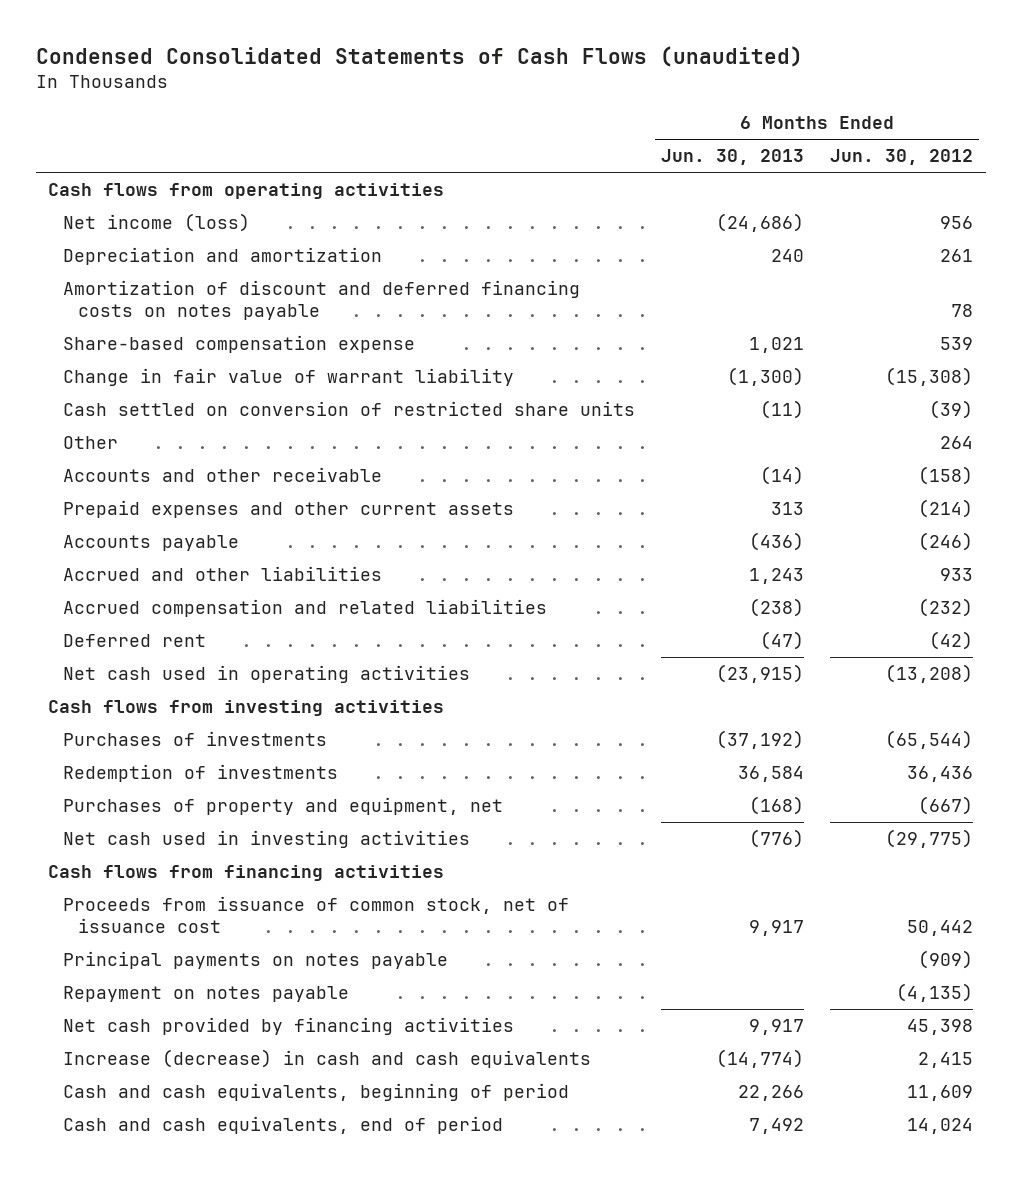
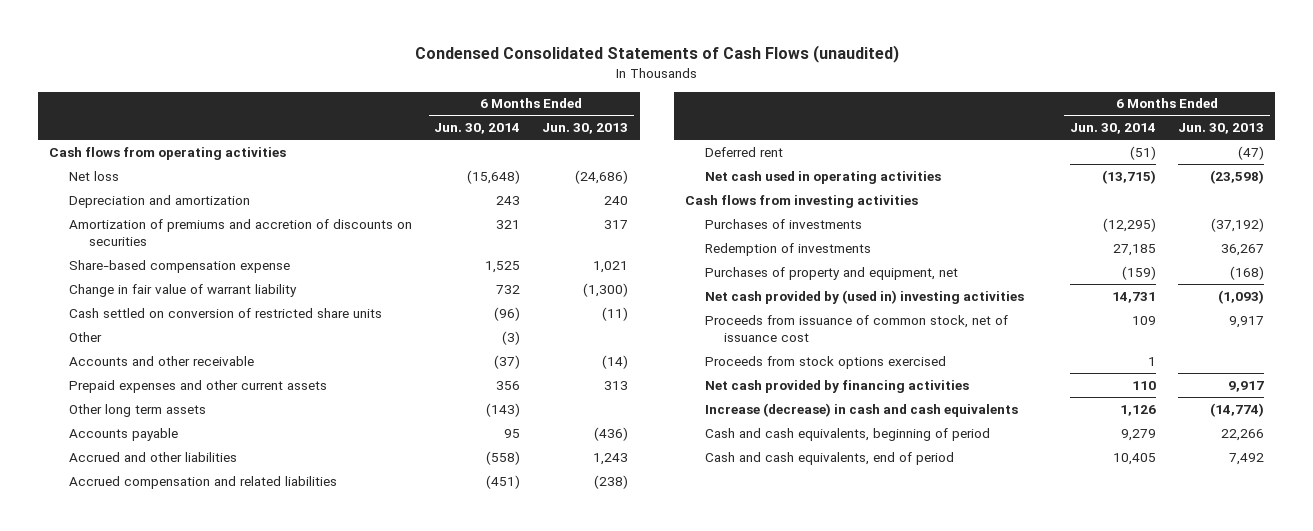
- | 6 Months Ended Jun. 30, 2013 | 6 Months Ended Jun. 30, 2012
+ | 6 Months Ended Jun. 30, 2014 | 6 Months Ended Jun. 30, 2013
- Net income (loss) | (24,686) | 956
+ Net loss | (15,648) | (24,686)
- Amortization of discount and deferred financing costs on notes payable | | 78
+ Amortization of premiums and accretion of discounts on securities | 321 | 317
+ Other long term assets | (143) |
- Net cash used in operating activities | (23,915) | (13,208)
+ Net cash used in operating activities | (13,715) | (23,598)
- Redemption of investments | 36,584 | 36,436
+ Redemption of investments | 27,185 | 36,267
- Net cash used in investing activities | (776) | (29,775)
- Cash flows from financing activities
+ Net cash provided by (used in) investing activities | 14,731 | (1,093)
- Principal payments on notes payable | | (909)
- Repayment on notes payable | | (4,135)
+ Proceeds from stock options exercised | 1 |

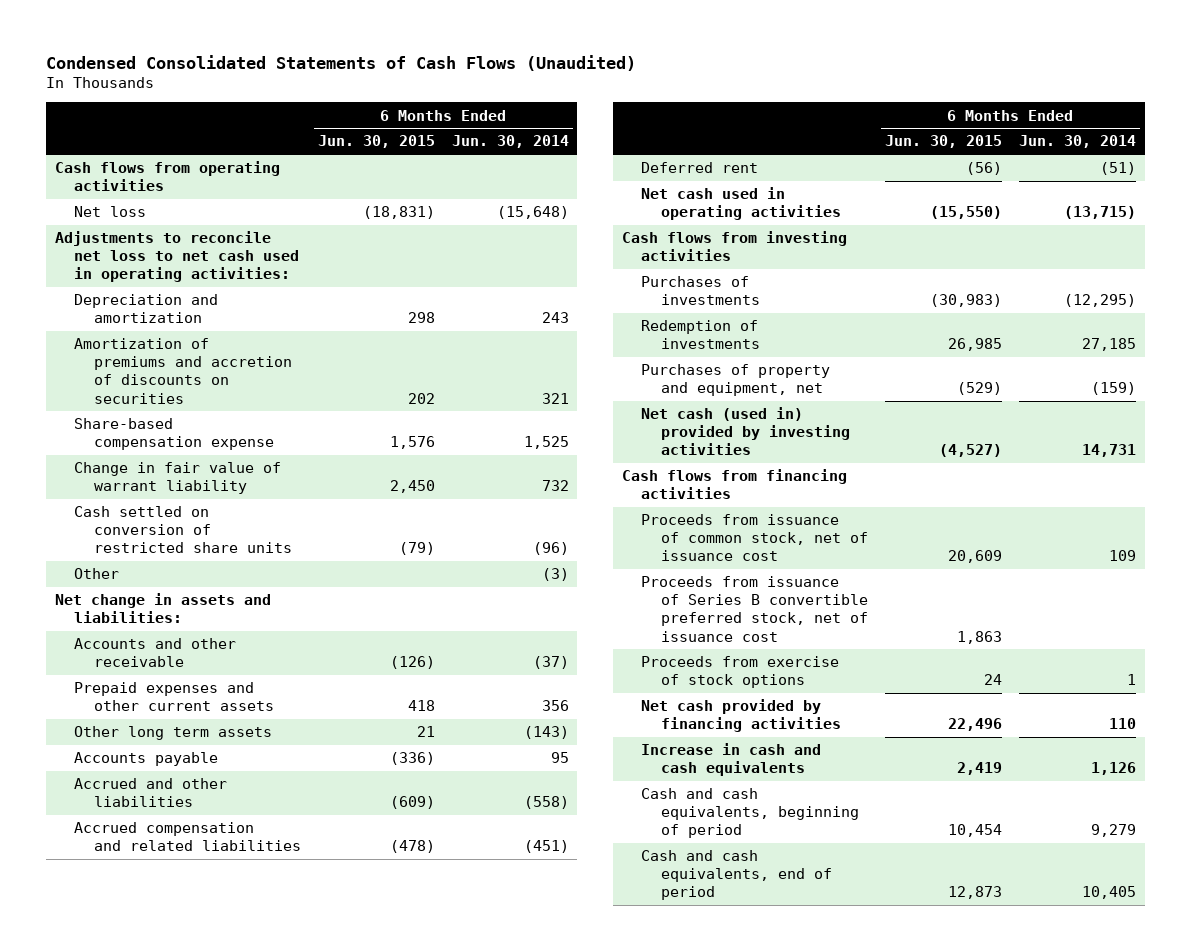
- Condensed Consolidated Statements of Cash Flows (unaudited)
+ Condensed Consolidated Statements of Cash Flows (Unaudited)
- | 6 Months Ended Jun. 30, 2014 | 6 Months Ended Jun. 30, 2013
+ | 6 Months Ended Jun. 30, 2015 | 6 Months Ended Jun. 30, 2014
+ Adjustments to reconcile net loss to net cash used in operating activities:
+ Net change in assets and liabilities:
- Net cash provided by (used in) investing activities | 14,731 | (1,093)
+ Net cash (used in) provided by investing activities | (4,527) | 14,731
+ Cash flows from financing activities
- Proceeds from stock options exercised | 1 |
+ Proceeds from issuance of Series B convertible preferred stock, net of issuance cost | 1,863 |
+ Proceeds from exercise of stock options | 24 | 1
- Increase (decrease) in cash and cash equivalents | 1,126 | (14,774)
+ Increase in cash and cash equivalents | 2,419 | 1,126

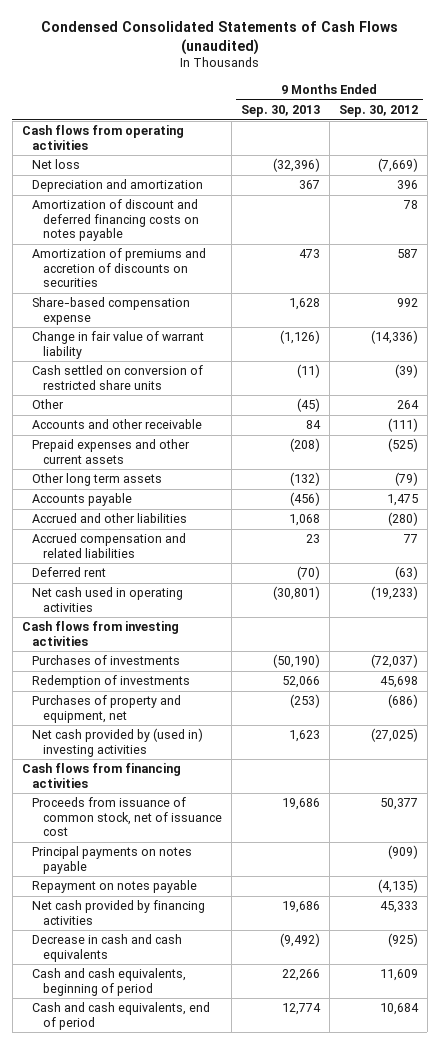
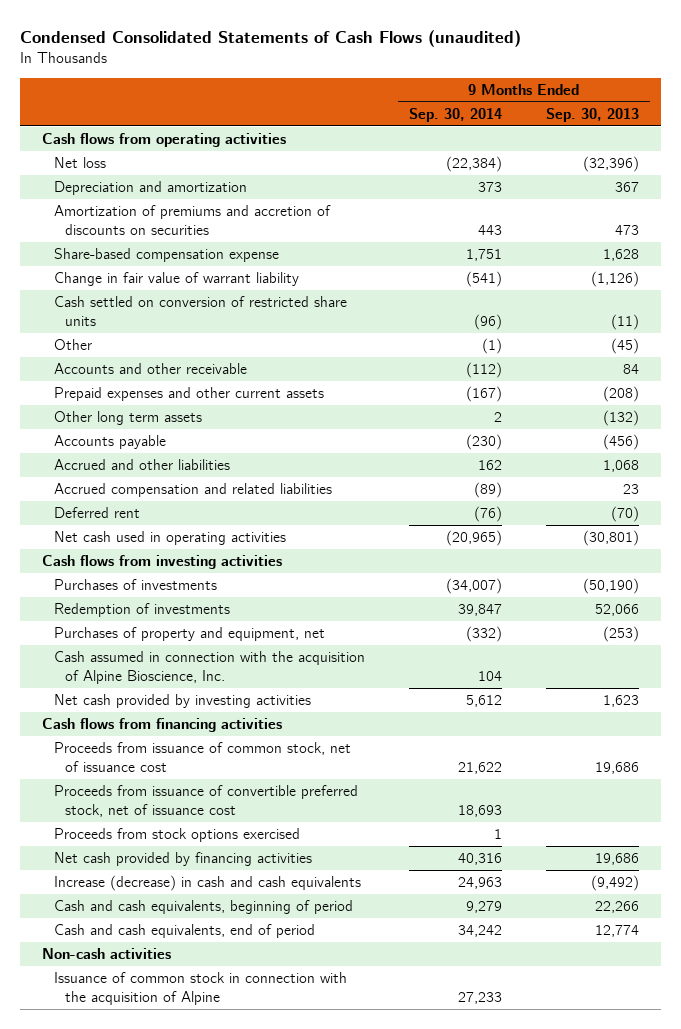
- | 9 Months Ended Sep. 30, 2013 | 9 Months Ended Sep. 30, 2012
+ | 9 Months Ended Sep. 30, 2014 | 9 Months Ended Sep. 30, 2013
- Amortization of discount and deferred financing costs on notes payable | | 78
- Net cash provided by (used in) investing activities | 1,623 | (27,025)
+ Cash assumed in connection with the acquisition of Alpine Bioscience, Inc. | 104 |
+ Net cash provided by investing activities | 5,612 | 1,623
- Principal payments on notes payable | | (909)
- Repayment on notes payable | | (4,135)
+ Proceeds from issuance of convertible preferred stock, net of issuance cost | 18,693 |
+ Proceeds from stock options exercised | 1 |
- Decrease in cash and cash equivalents | (9,492) | (925)
+ Increase (decrease) in cash and cash equivalents | 24,963 | (9,492)
+ Non-cash activities
+ Issuance of common stock in connection with the acquisition of Alpine | 27,233 |

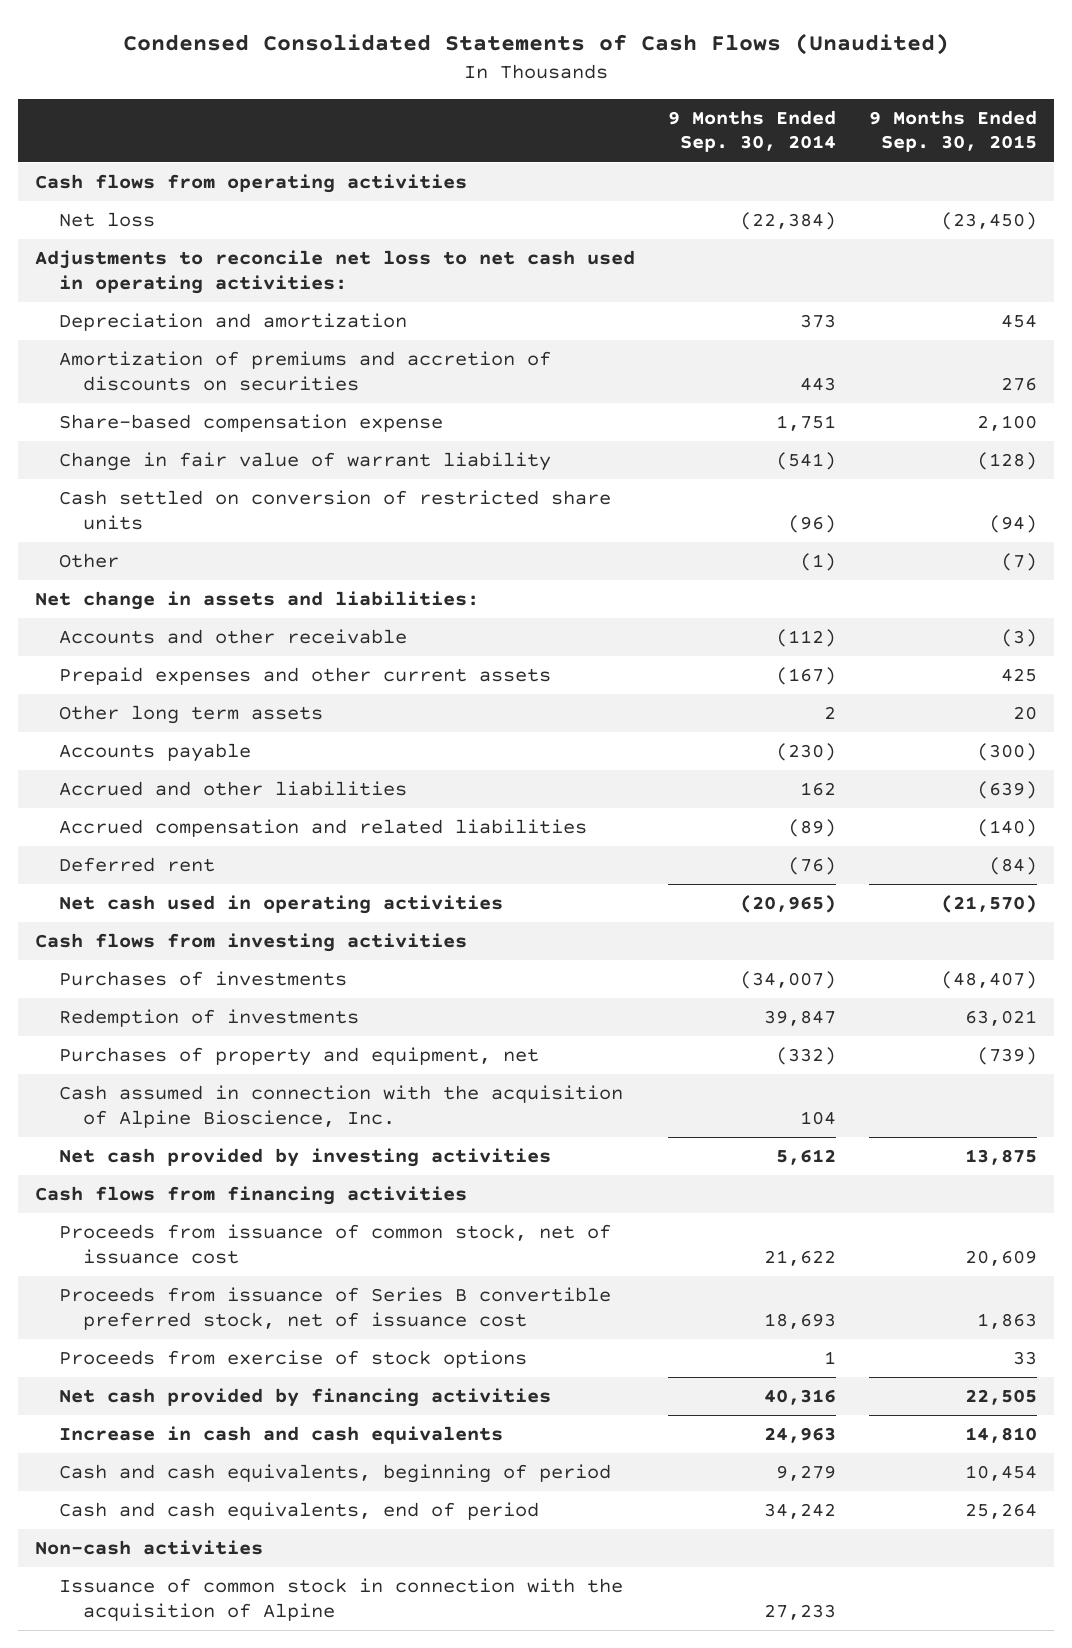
- Condensed Consolidated Statements of Cash Flows (unaudited)
+ Condensed Consolidated Statements of Cash Flows (Unaudited)
- | 9 Months Ended Sep. 30, 2014 | 9 Months Ended Sep. 30, 2013
+ | 9 Months Ended Sep. 30, 2014 | 9 Months Ended Sep. 30, 2015
+ Adjustments to reconcile net loss to net cash used in operating activities:
+ Net change in assets and liabilities:
- Proceeds from issuance of convertible preferred stock, net of issuance cost | 18,693 |
- Proceeds from stock options exercised | 1 |
+ Proceeds from issuance of Series B convertible preferred stock, net of issuance cost | 18,693 | 1,863
+ Proceeds from exercise of stock options | 1 | 33
- Increase (decrease) in cash and cash equivalents | 24,963 | (9,492)
+ Increase in cash and cash equivalents | 24,963 | 14,810

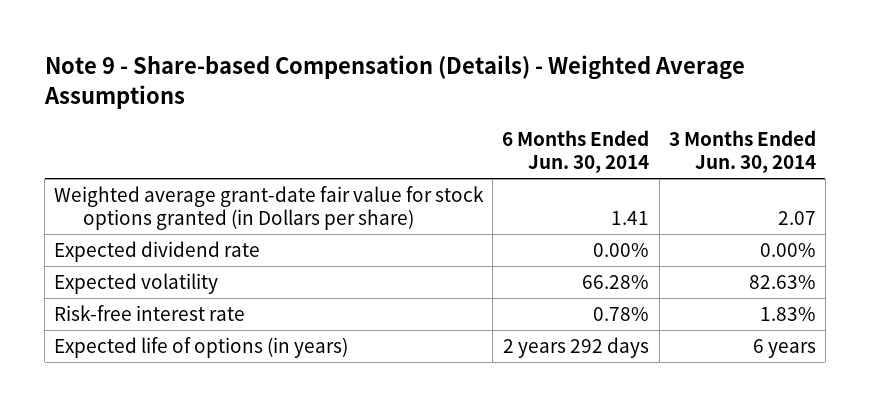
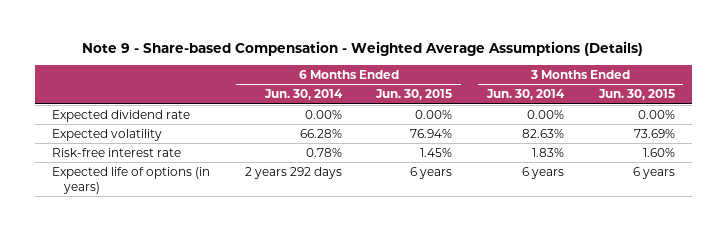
- Note 9 - Share-based Compensation (Details) - Weighted Average Assumptions
+ Note 9 - Share-based Compensation - Weighted Average Assumptions (Details)
- | 6 Months Ended Jun. 30, 2014 | 3 Months Ended Jun. 30, 2014
+ | 6 Months Ended Jun. 30, 2014 | 6 Months Ended Jun. 30, 2015 | 3 Months Ended Jun. 30, 2014 | 3 Months Ended Jun. 30, 2015
- Weighted average grant-date fair value for stock options granted (in Dollars per share) | 1.41 | 2.07

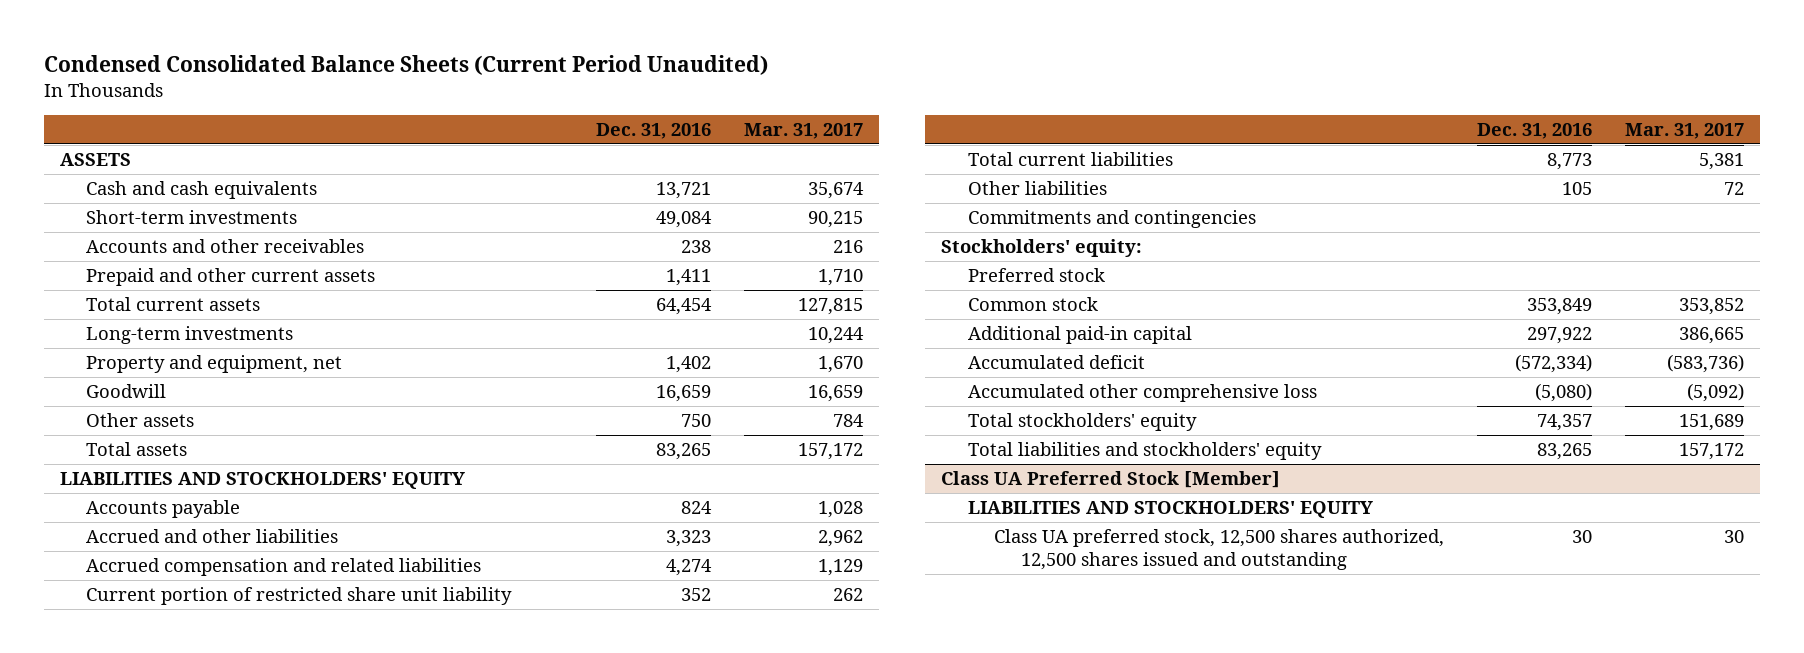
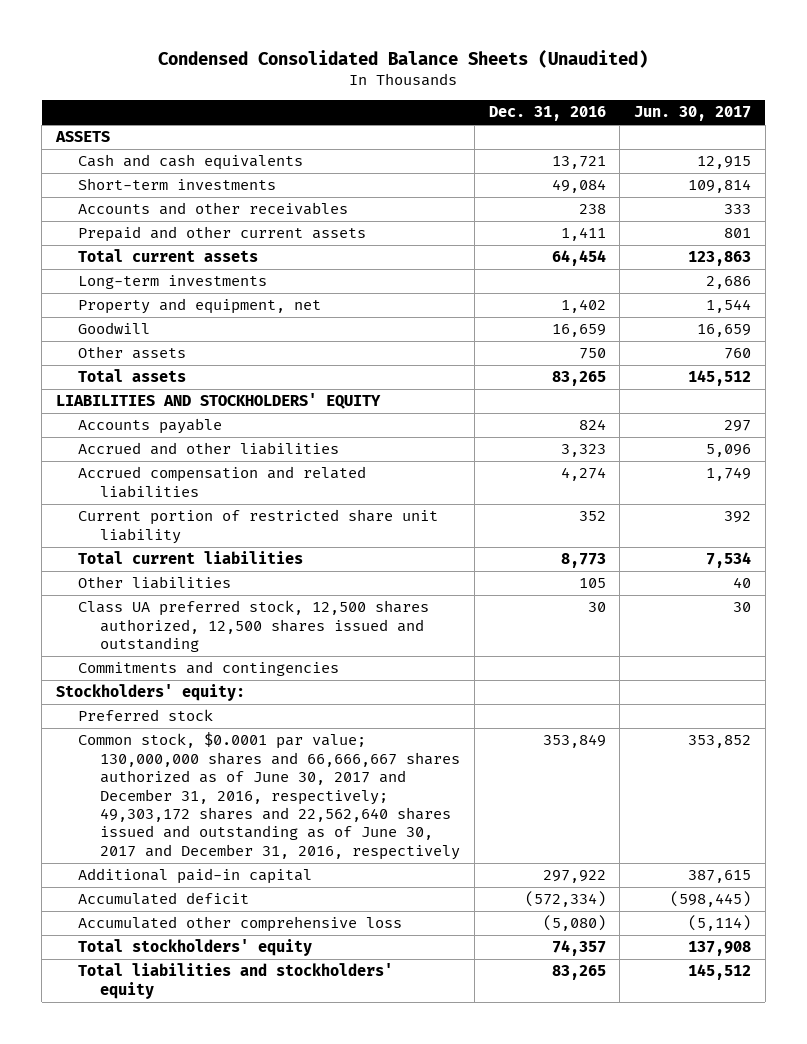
- Condensed Consolidated Balance Sheets (Current Period Unaudited)
+ Condensed Consolidated Balance Sheets (Unaudited)
- | Dec. 31, 2016 | Mar. 31, 2017
+ | Dec. 31, 2016 | Jun. 30, 2017
+ Class UA preferred stock, 12,500 shares authorized, 12,500 shares issued and outstanding | 30 | 30
- Common stock | 353,849 | 353,852
+ Common stock, $0.0001 par value; 130,000,000 shares and 66,666,667 shares authorized as of June 30, 2017 and December 31, 2016, respectively; 49,303,172 shares and 22,562,640 shares issued and outstanding as of June 30, 2017 and December 31, 2016, respectively | 353,849 | 353,852
- Class UA Preferred Stock [Member]
- LIABILITIES AND STOCKHOLDERS' EQUITY
- Class UA preferred stock, 12,500 shares authorized, 12,500 shares issued and outstanding | 30 | 30

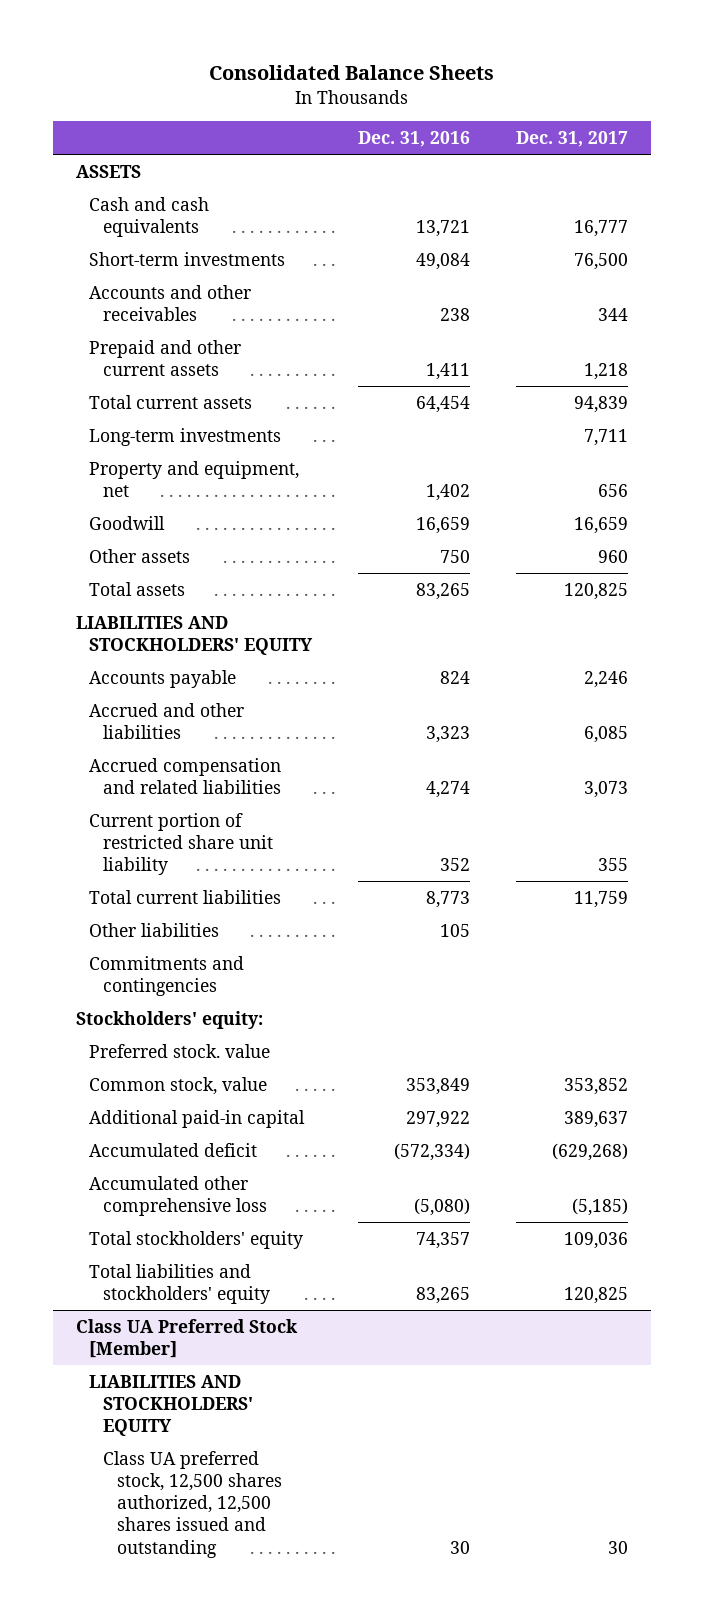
- Condensed Consolidated Balance Sheets (Unaudited)
+ Consolidated Balance Sheets
- | Dec. 31, 2016 | Jun. 30, 2017
+ | Dec. 31, 2016 | Dec. 31, 2017
- Class UA preferred stock, 12,500 shares authorized, 12,500 shares issued and outstanding | 30 | 30
- Preferred stock
- Common stock, $0.0001 par value; 130,000,000 shares and 66,666,667 shares authorized as of June 30, 2017 and December 31, 2016, respectively; 49,303,172 shares and 22,562,640 shares issued and outstanding as of June 30, 2017 and December 31, 2016, respectively | 353,849 | 353,852
+ Preferred stock. value
+ Common stock, value | 353,849 | 353,852
+ Class UA Preferred Stock [Member]
+ LIABILITIES AND STOCKHOLDERS' EQUITY
+ Class UA preferred stock, 12,500 shares authorized, 12,500 shares issued and outstanding | 30 | 30

